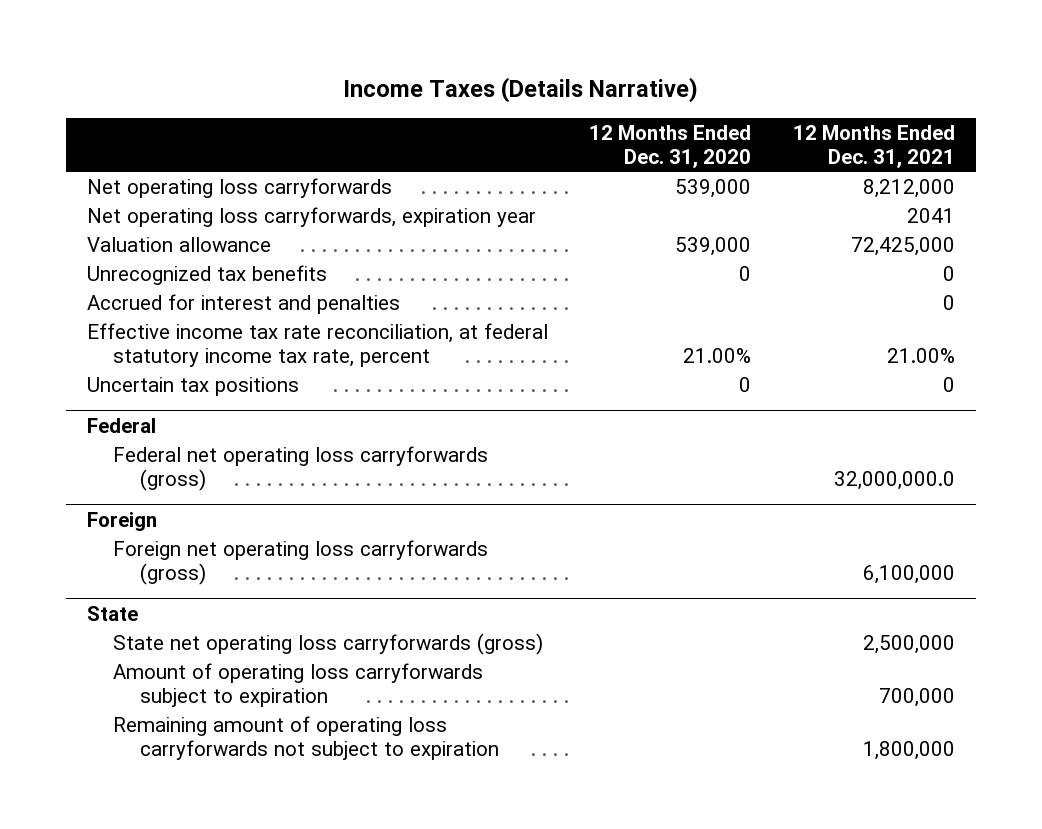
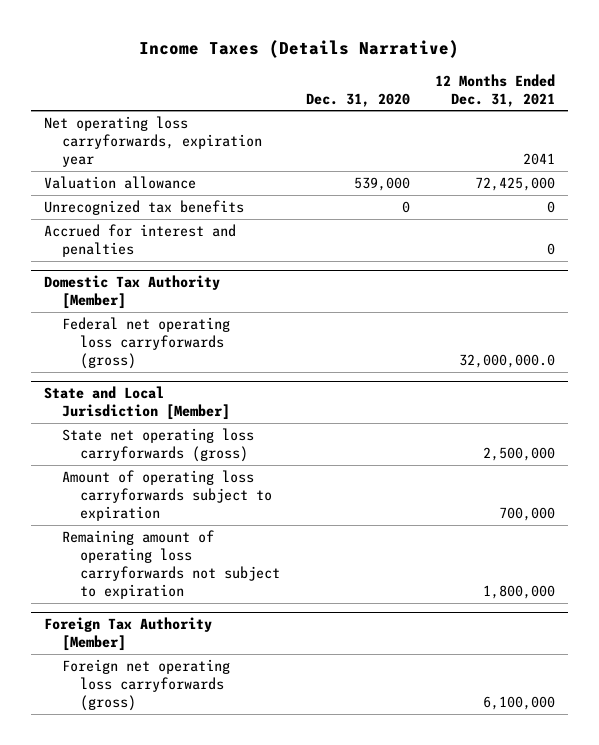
- | 12 Months Ended Dec. 31, 2020 | 12 Months Ended Dec. 31, 2021
+ | Dec. 31, 2020 | 12 Months Ended Dec. 31, 2021
- Net operating loss carryforwards | 539,000 | 8,212,000
- Effective income tax rate reconciliation, at federal statutory income tax rate, percent | 21.00% | 21.00%
- Uncertain tax positions | 0 | 0
- Federal
+ Domestic Tax Authority [Member]
- Foreign
- Foreign net operating loss carryforwards (gross) | | 6,100,000
- State
+ State and Local Jurisdiction [Member]
+ Foreign Tax Authority [Member]
+ Foreign net operating loss carryforwards (gross) | | 6,100,000

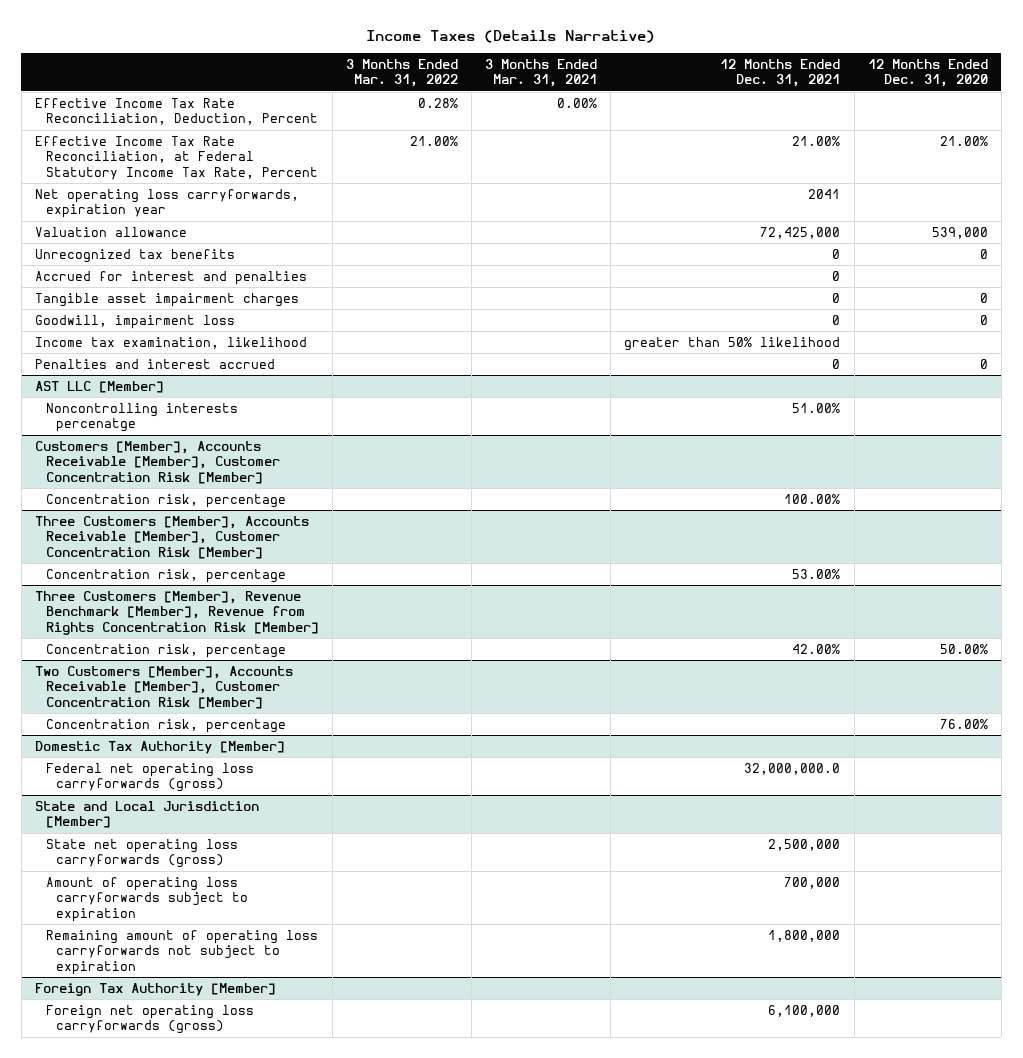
- | Dec. 31, 2020 | 12 Months Ended Dec. 31, 2021
+ | 3 Months Ended Mar. 31, 2022 | 3 Months Ended Mar. 31, 2021 | 12 Months Ended Dec. 31, 2021 | 12 Months Ended Dec. 31, 2020
+ Effective Income Tax Rate Reconciliation, Deduction, Percent | 0.28% | 0.00% | |
+ Effective Income Tax Rate Reconciliation, at Federal Statutory Income Tax Rate, Percent | 21.00% | | 21.00% | 21.00%
+ Tangible asset impairment charges | | | 0 | 0
+ Goodwill, impairment loss | | | 0 | 0
+ Income tax examination, likelihood | | | greater than 50% likelihood |
+ Penalties and interest accrued | | | 0 | 0
+ AST LLC [Member]
+ Noncontrolling interests percenatge | | | 51.00% |
+ Customers [Member], Accounts Receivable [Member], Customer Concentration Risk [Member]
+ Concentration risk, percentage | | | 100.00% |
+ Three Customers [Member], Accounts Receivable [Member], Customer Concentration Risk [Member]
+ Concentration risk, percentage | | | 53.00% |
+ Three Customers [Member], Revenue Benchmark [Member], Revenue from Rights Concentration Risk [Member]
+ Concentration risk, percentage | | | 42.00% | 50.00%
+ Two Customers [Member], Accounts Receivable [Member], Customer Concentration Risk [Member]
+ Concentration risk, percentage | | | | 76.00%

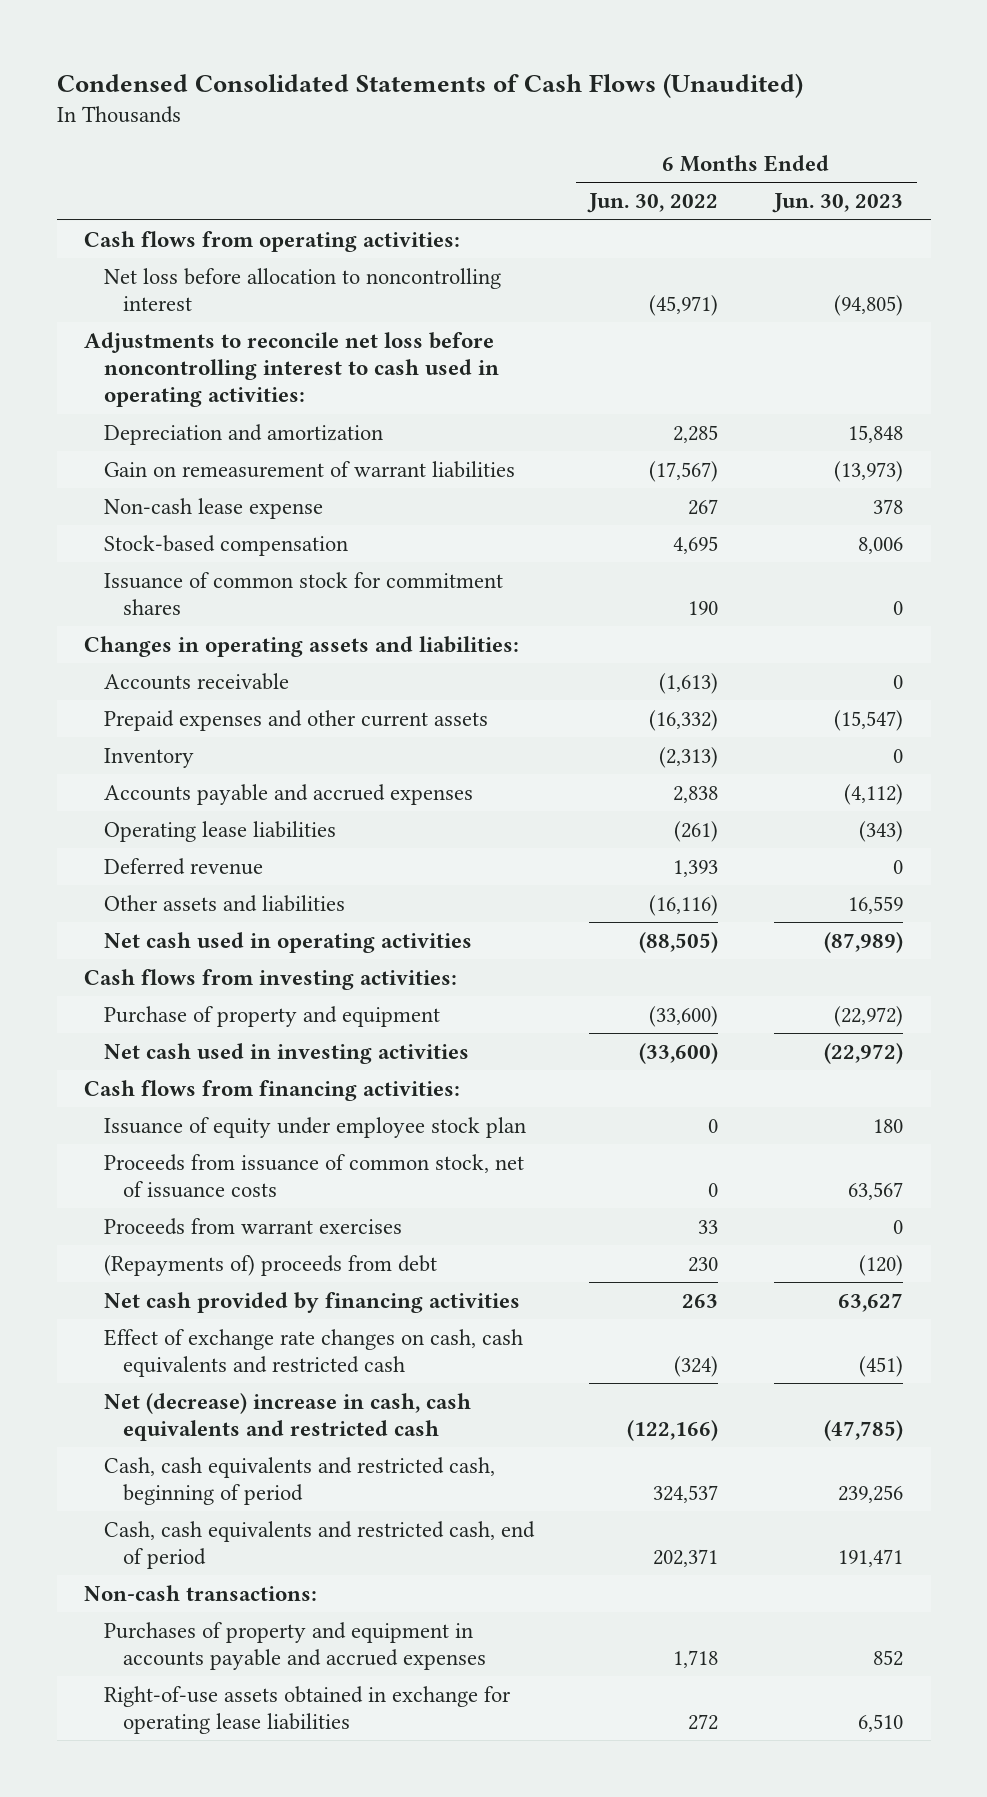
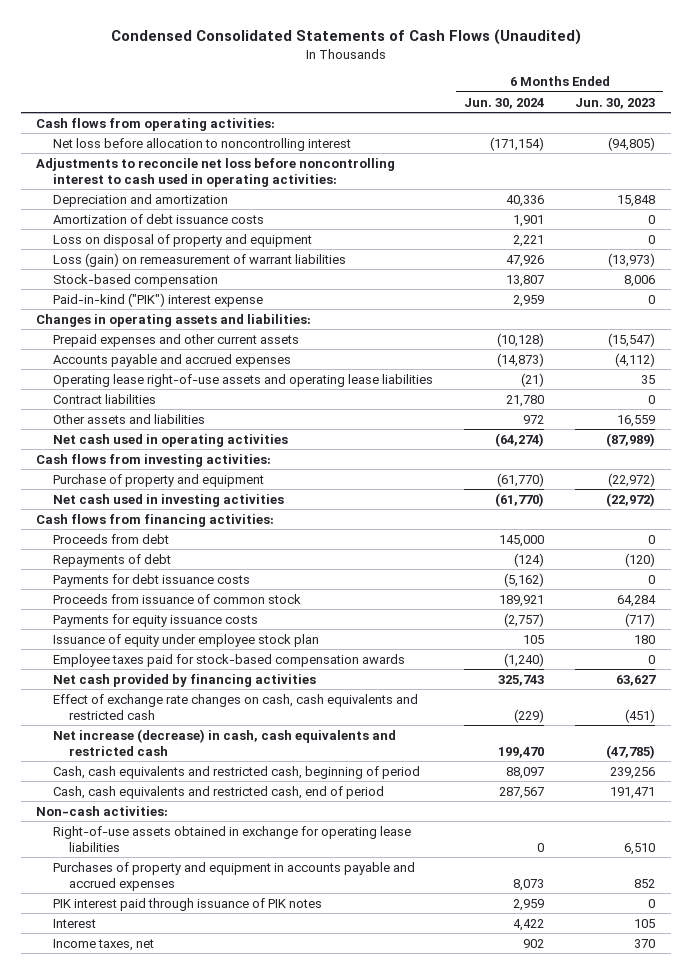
- | 6 Months Ended Jun. 30, 2022 | 6 Months Ended Jun. 30, 2023
+ | 6 Months Ended Jun. 30, 2024 | 6 Months Ended Jun. 30, 2023
- Gain on remeasurement of warrant liabilities | (17,567) | (13,973)
- Non-cash lease expense | 267 | 378
+ Amortization of debt issuance costs | 1,901 | 0
+ Loss on disposal of property and equipment | 2,221 | 0
+ Loss (gain) on remeasurement of warrant liabilities | 47,926 | (13,973)
- Issuance of common stock for commitment shares | 190 | 0
+ Paid-in-kind ("PIK") interest expense | 2,959 | 0
- Accounts receivable | (1,613) | 0
- Inventory | (2,313) | 0
- Operating lease liabilities | (261) | (343)
- Deferred revenue | 1,393 | 0
+ Operating lease right-of-use assets and operating lease liabilities | (21) | 35
+ Contract liabilities | 21,780 | 0
+ Proceeds from debt | 145,000 | 0
+ Repayments of debt | (124) | (120)
+ Payments for debt issuance costs | (5,162) | 0
+ Proceeds from issuance of common stock | 189,921 | 64,284
+ Payments for equity issuance costs | (2,757) | (717)
- Proceeds from issuance of common stock, net of issuance costs | 0 | 63,567
- Proceeds from warrant exercises | 33 | 0
- (Repayments of) proceeds from debt | 230 | (120)
+ Employee taxes paid for stock-based compensation awards | (1,240) | 0
- Net (decrease) increase in cash, cash equivalents and restricted cash | (122,166) | (47,785)
+ Net increase (decrease) in cash, cash equivalents and restricted cash | 199,470 | (47,785)
- Non-cash transactions:
+ Non-cash activities:
moved down: Purchases of property and equipment in accounts payable and accrued expenses | 8,073 | 852
+ PIK interest paid through issuance of PIK notes | 2,959 | 0
+ Interest | 4,422 | 105
+ Income taxes, net | 902 | 370

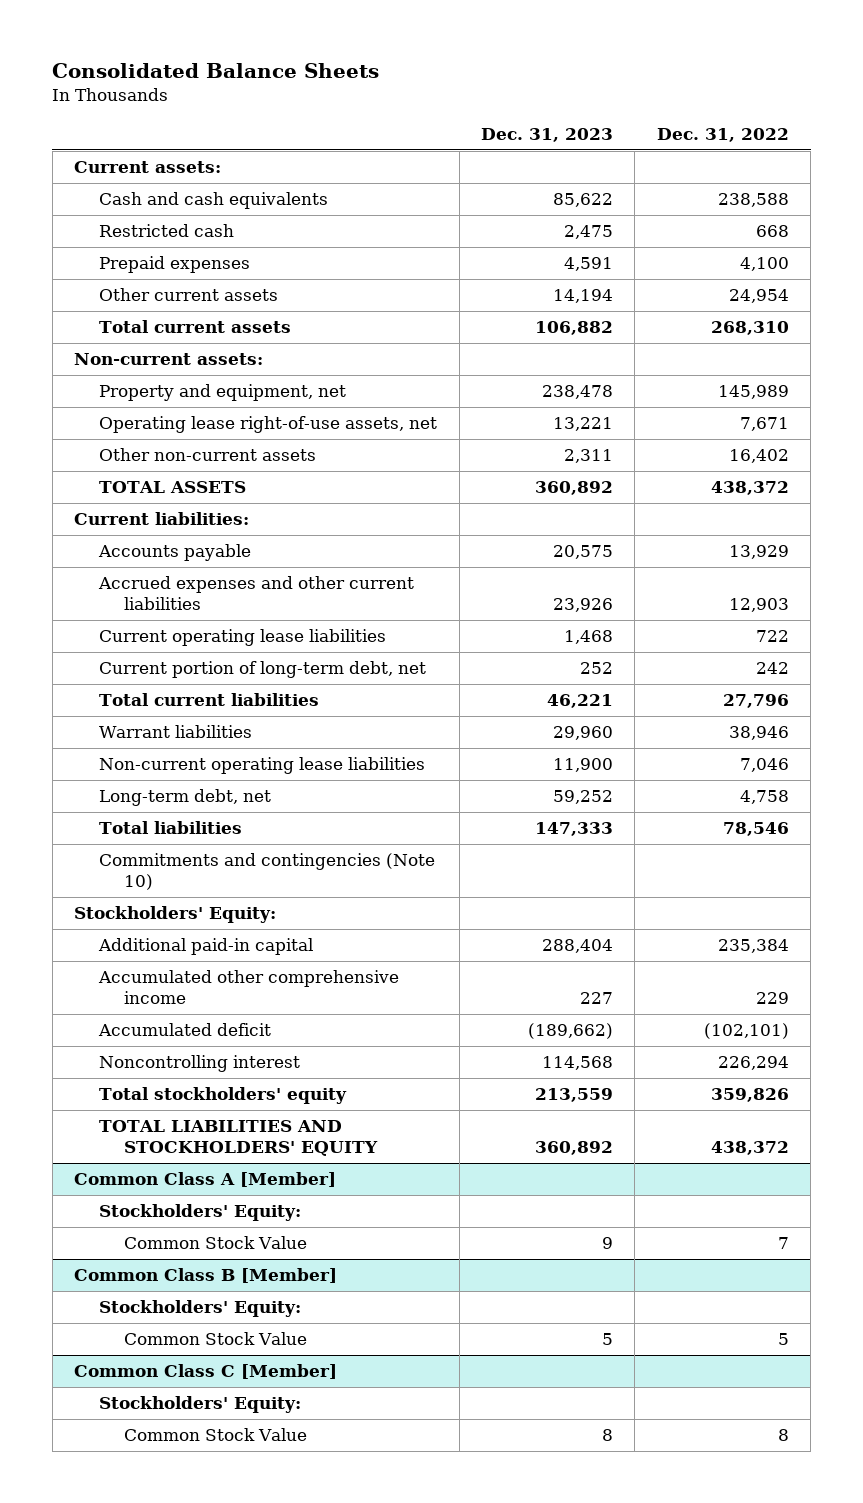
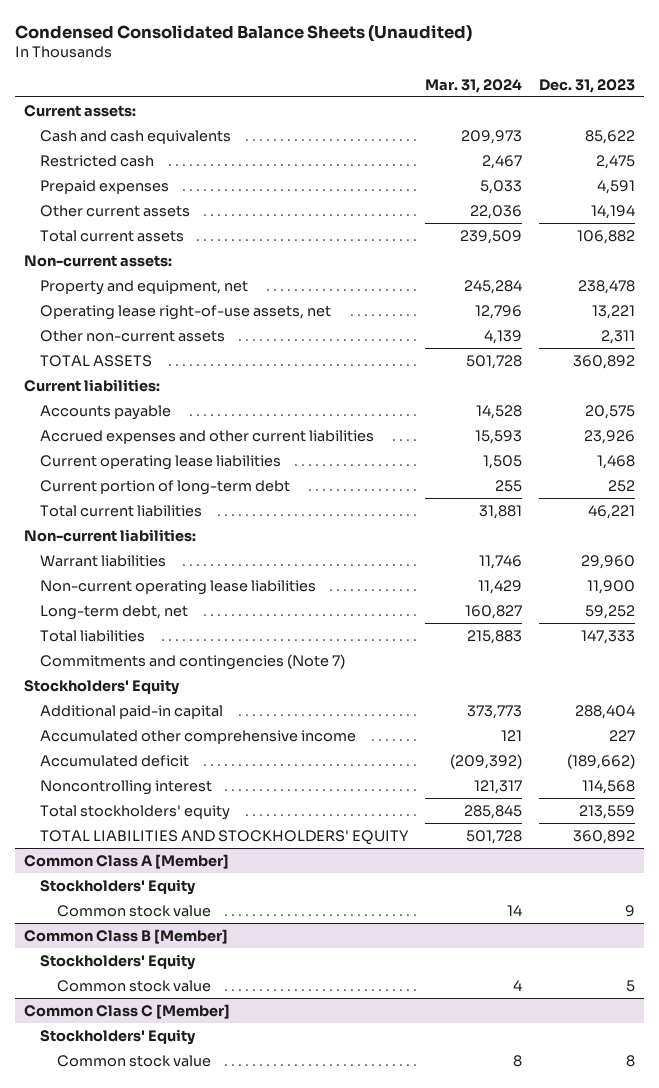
- Consolidated Balance Sheets
+ Condensed Consolidated Balance Sheets (Unaudited)
- | Dec. 31, 2023 | Dec. 31, 2022
+ | Mar. 31, 2024 | Dec. 31, 2023
- Current portion of long-term debt, net | 252 | 242
+ Current portion of long-term debt | 255 | 252
+ Non-current liabilities:
- Commitments and contingencies (Note 10)
- Stockholders' Equity:
+ Commitments and contingencies (Note 7)
+ Stockholders' Equity
@ Common Class A [Member]
- Stockholders' Equity:
- Common Stock Value | 9 | 7
+ Stockholders' Equity
+ Common stock value | 14 | 9
@ Common Class B [Member]
- Stockholders' Equity:
- Common Stock Value | 5 | 5
+ Stockholders' Equity
+ Common stock value | 4 | 5
@ Common Class C [Member]
- Stockholders' Equity:
- Common Stock Value | 8 | 8
+ Stockholders' Equity
+ Common stock value | 8 | 8

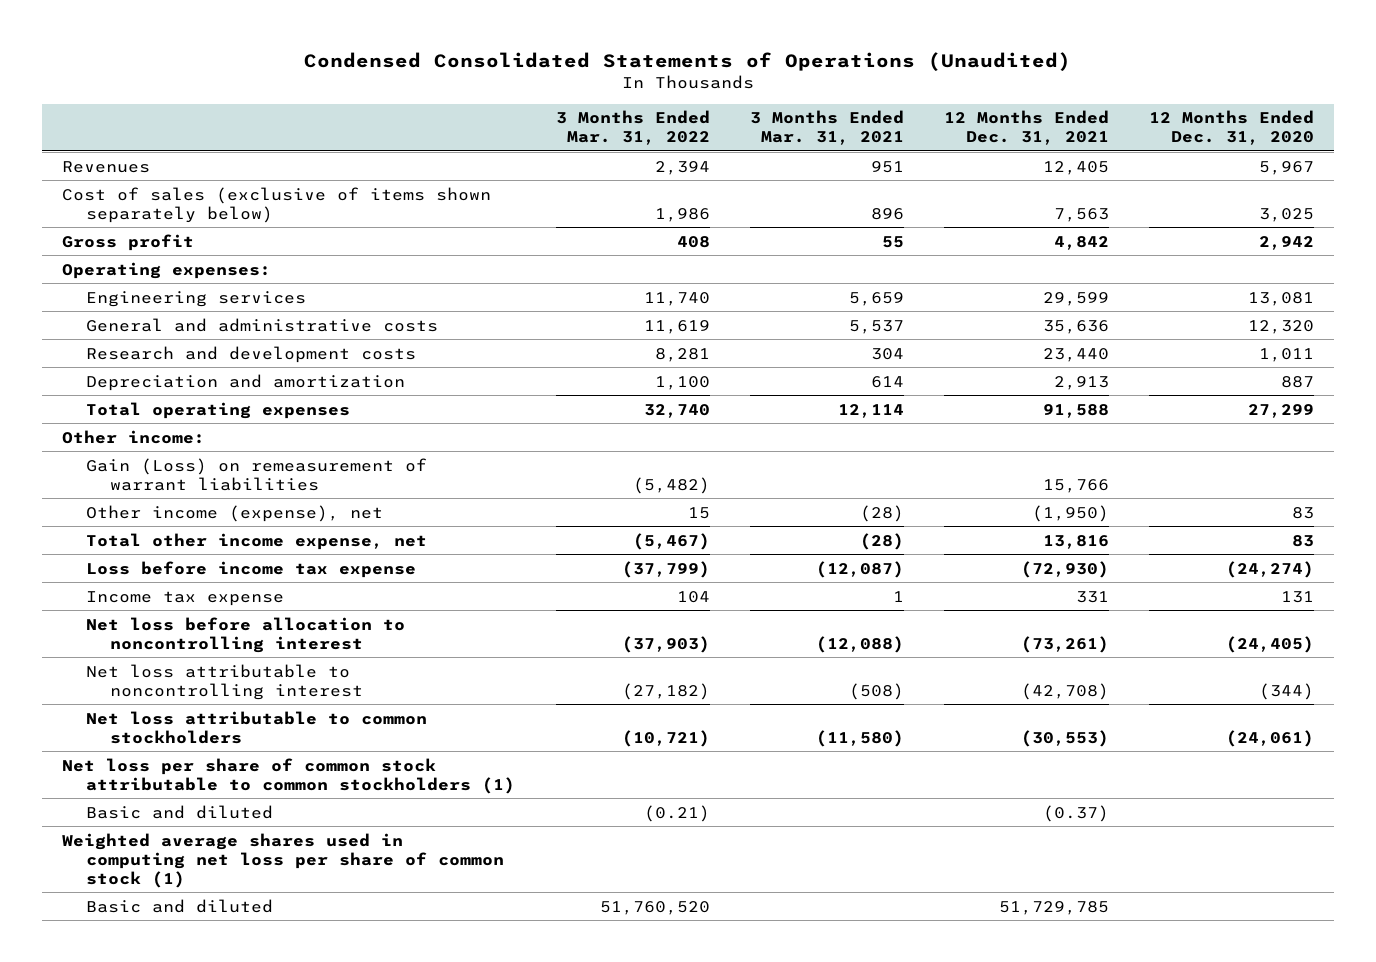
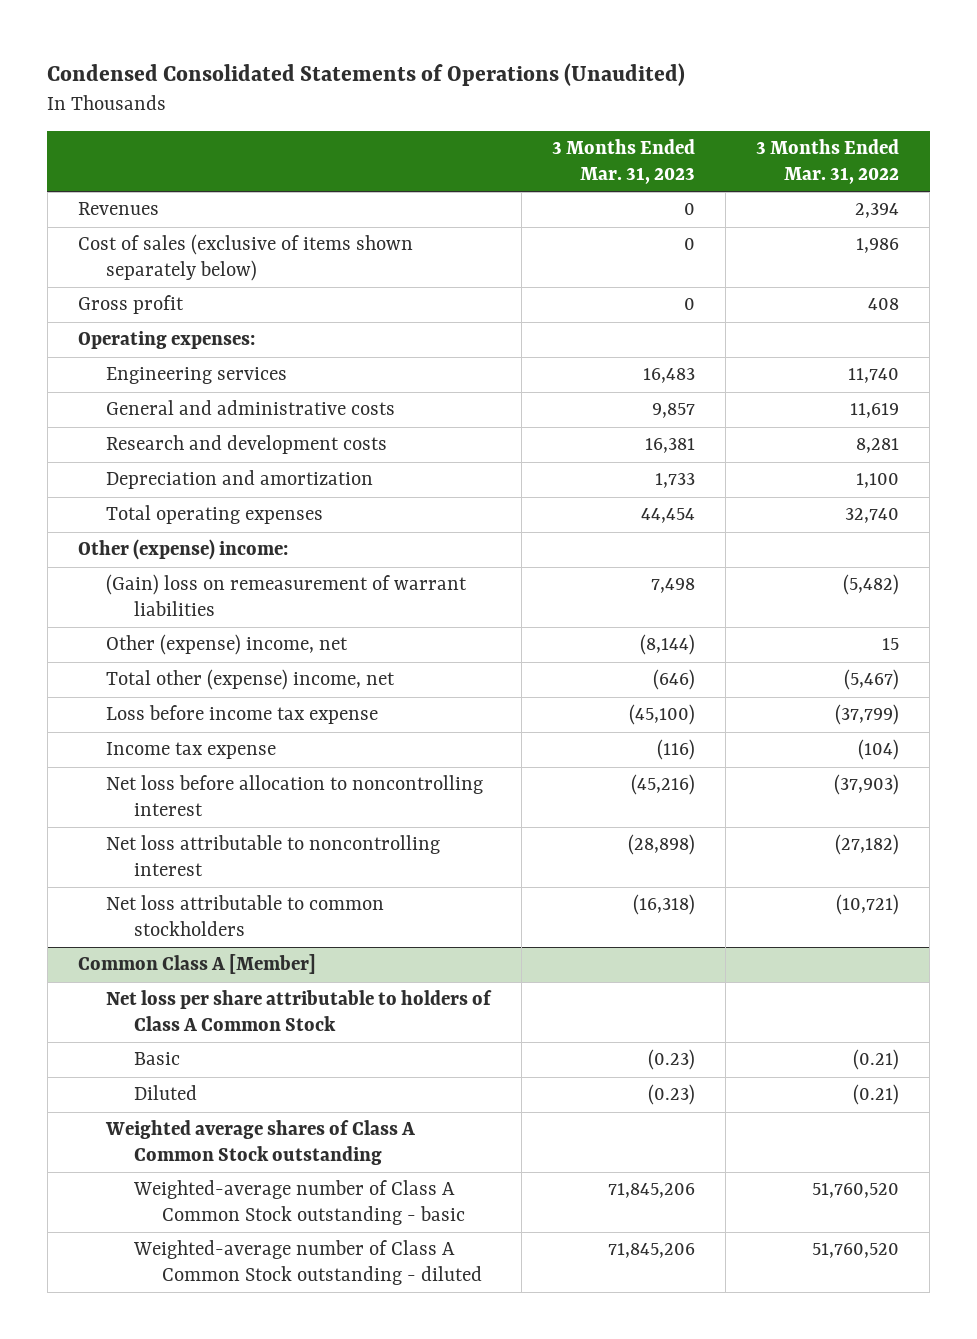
- | 3 Months Ended Mar. 31, 2022 | 3 Months Ended Mar. 31, 2021 | 12 Months Ended Dec. 31, 2021 | 12 Months Ended Dec. 31, 2020
+ | 3 Months Ended Mar. 31, 2023 | 3 Months Ended Mar. 31, 2022
- Other income:
- Gain (Loss) on remeasurement of warrant liabilities | (5,482) | | 15,766 |
- Other income (expense), net | 15 | (28) | (1,950) | 83
- Total other income expense, net | (5,467) | (28) | 13,816 | 83
+ Other (expense) income:
+ (Gain) loss on remeasurement of warrant liabilities | 7,498 | (5,482)
+ Other (expense) income, net | (8,144) | 15
+ Total other (expense) income, net | (646) | (5,467)
- Income tax expense | 104 | 1 | 331 | 131
+ Income tax expense | (116) | (104)
- Net loss per share of common stock attributable to common stockholders (1)
- Basic and diluted | (0.21) | | (0.37) |
- Weighted average shares used in computing net loss per share of common stock (1)
- Basic and diluted | 51,760,520 | | 51,729,785 |
+ Common Class A [Member]
+ Net loss per share attributable to holders of Class A Common Stock
+ Basic | (0.23) | (0.21)
+ Diluted | (0.23) | (0.21)
+ Weighted average shares of Class A Common Stock outstanding
+ Weighted-average number of Class A Common Stock outstanding - basic | 71,845,206 | 51,760,520
+ Weighted-average number of Class A Common Stock outstanding - diluted | 71,845,206 | 51,760,520

